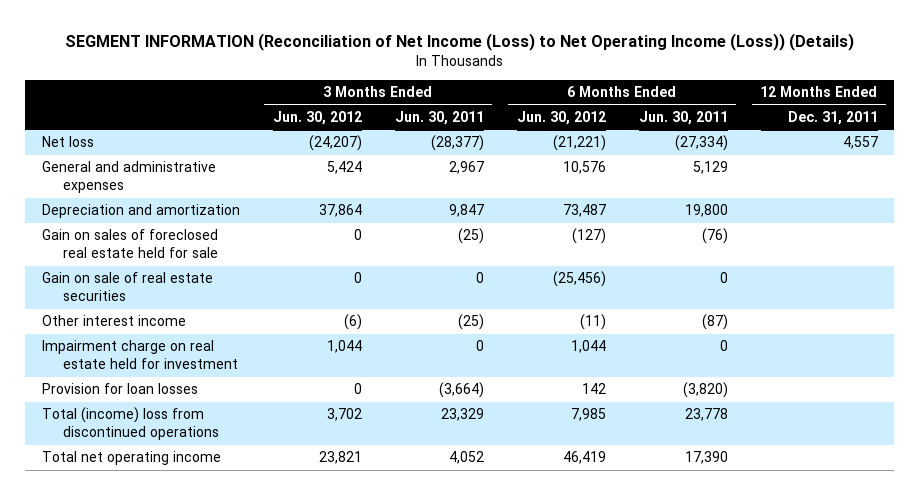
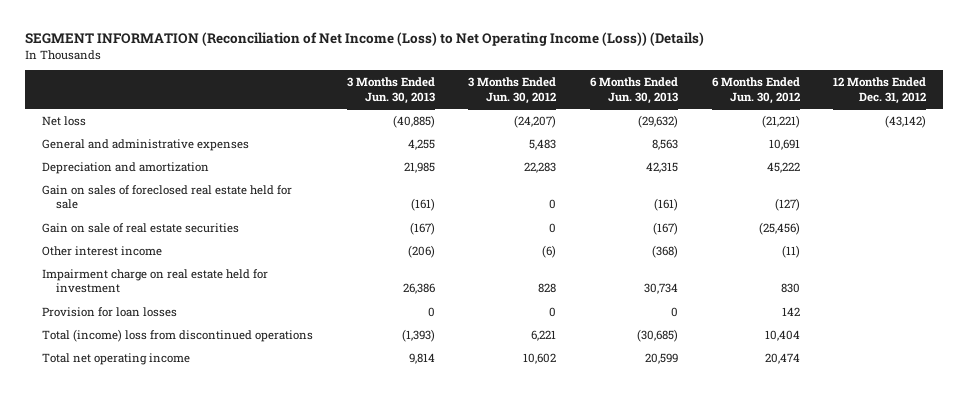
- | 3 Months Ended Jun. 30, 2012 | 3 Months Ended Jun. 30, 2011 | 6 Months Ended Jun. 30, 2012 | 6 Months Ended Jun. 30, 2011 | 12 Months Ended Dec. 31, 2011
+ | 3 Months Ended Jun. 30, 2013 | 3 Months Ended Jun. 30, 2012 | 6 Months Ended Jun. 30, 2013 | 6 Months Ended Jun. 30, 2012 | 12 Months Ended Dec. 31, 2012
- General and administrative expenses | 5,424 | 2,967 | 10,576 | 5,129 |
- Depreciation and amortization | 37,864 | 9,847 | 73,487 | 19,800 |
+ General and administrative expenses | 4,255 | 5,483 | 8,563 | 10,691 |
+ Depreciation and amortization | 21,985 | 22,283 | 42,315 | 45,222 |
- Impairment charge on real estate held for investment | 1,044 | 0 | 1,044 | 0 |
+ Impairment charge on real estate held for investment | 26,386 | 828 | 30,734 | 830 |
- Total (income) loss from discontinued operations | 3,702 | 23,329 | 7,985 | 23,778 |
- Total net operating income | 23,821 | 4,052 | 46,419 | 17,390 |
+ Total (income) loss from discontinued operations | (1,393) | 6,221 | (30,685) | 10,404 |
+ Total net operating income | 9,814 | 10,602 | 20,599 | 20,474 |

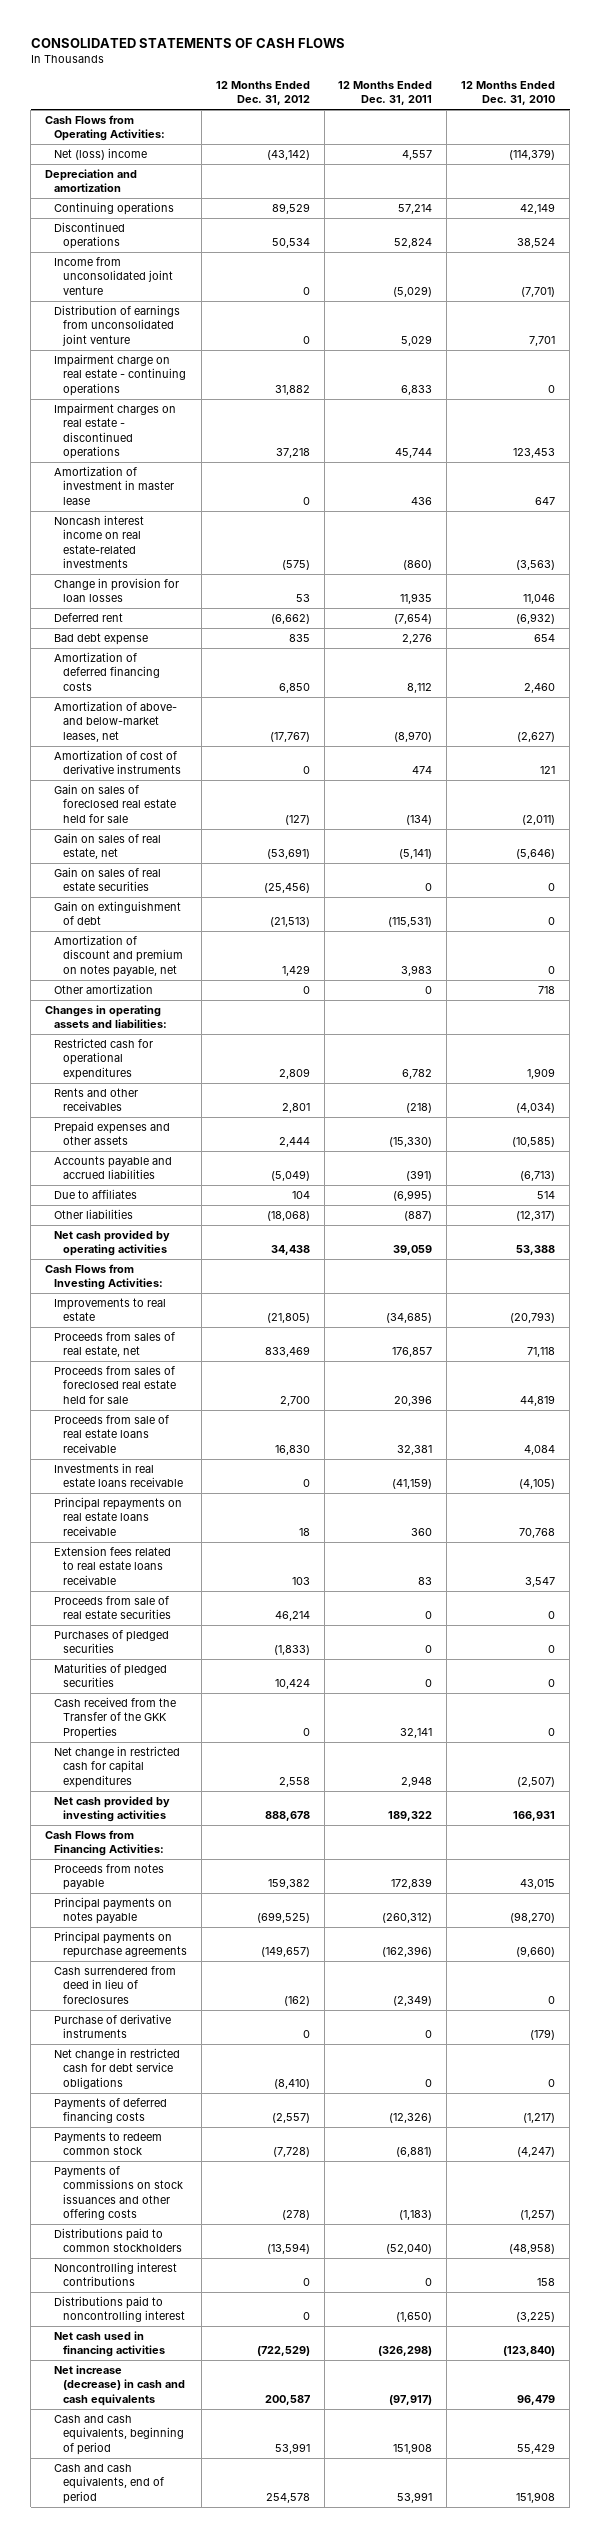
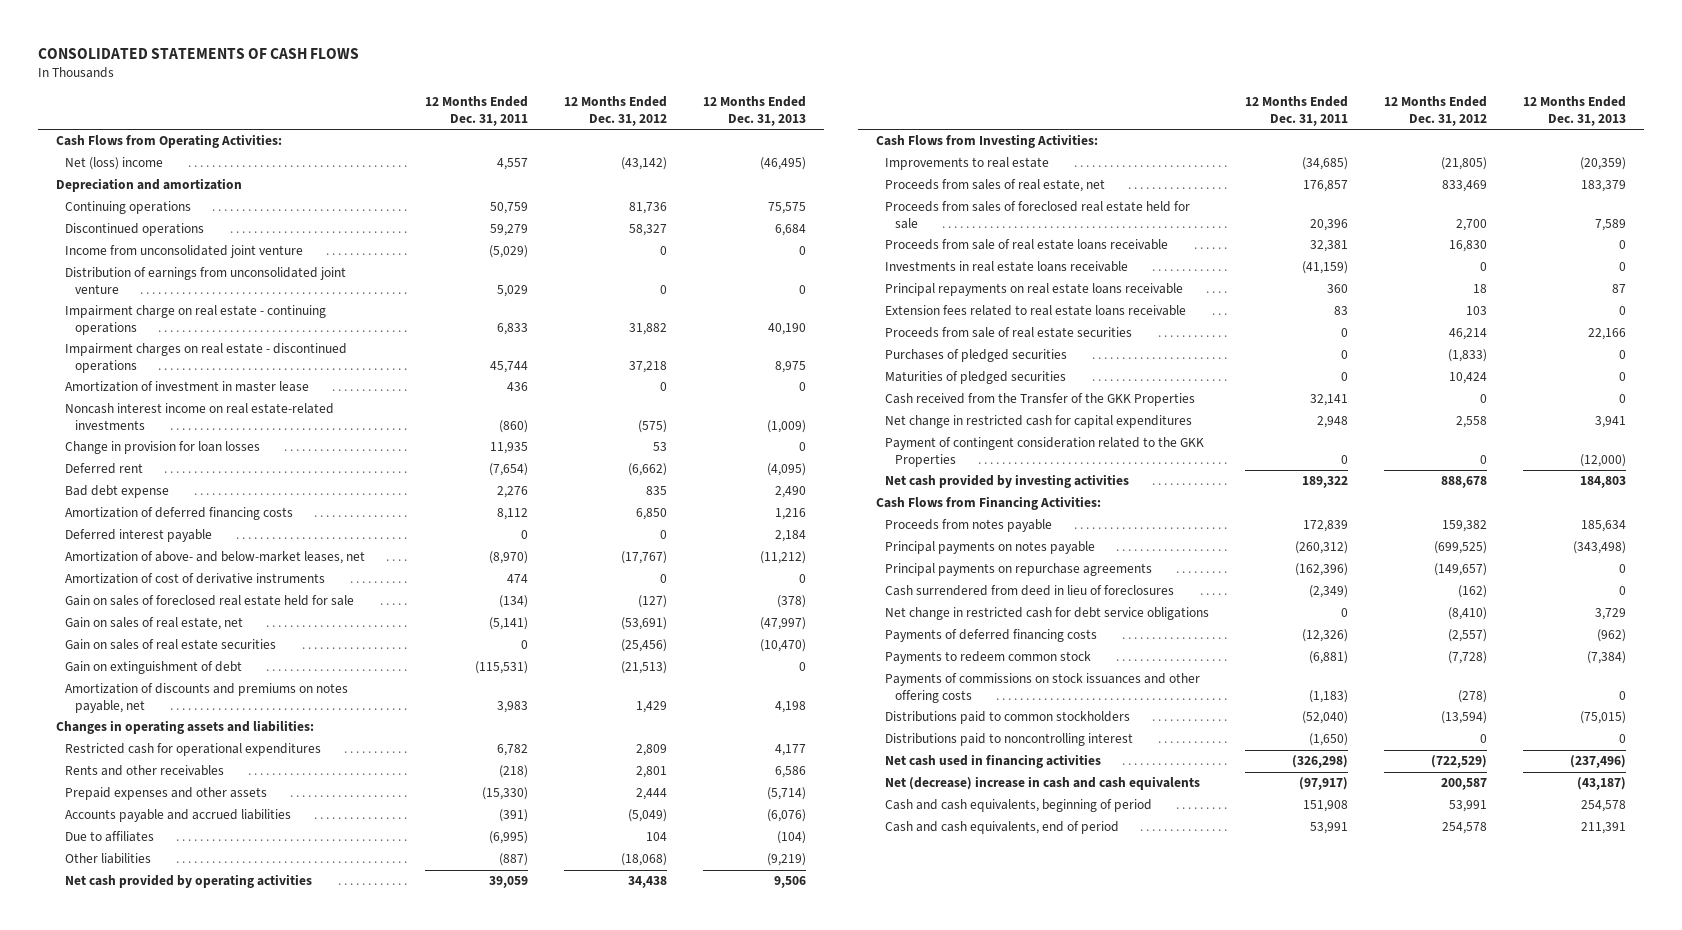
- | 12 Months Ended Dec. 31, 2012 | 12 Months Ended Dec. 31, 2011 | 12 Months Ended Dec. 31, 2010
+ | 12 Months Ended Dec. 31, 2011 | 12 Months Ended Dec. 31, 2012 | 12 Months Ended Dec. 31, 2013
- Continuing operations | 89,529 | 57,214 | 42,149
- Discontinued operations | 50,534 | 52,824 | 38,524
+ Continuing operations | 50,759 | 81,736 | 75,575
+ Discontinued operations | 59,279 | 58,327 | 6,684
+ Deferred interest payable | 0 | 0 | 2,184
- Amortization of discount and premium on notes payable, net | 1,429 | 3,983 | 0
- Other amortization | 0 | 0 | 718
+ Amortization of discounts and premiums on notes payable, net | 3,983 | 1,429 | 4,198
+ Payment of contingent consideration related to the GKK Properties | 0 | 0 | (12,000)
- Purchase of derivative instruments | 0 | 0 | (179)
- Noncontrolling interest contributions | 0 | 0 | 158
- Net increase (decrease) in cash and cash equivalents | 200,587 | (97,917) | 96,479
+ Net (decrease) increase in cash and cash equivalents | (97,917) | 200,587 | (43,187)

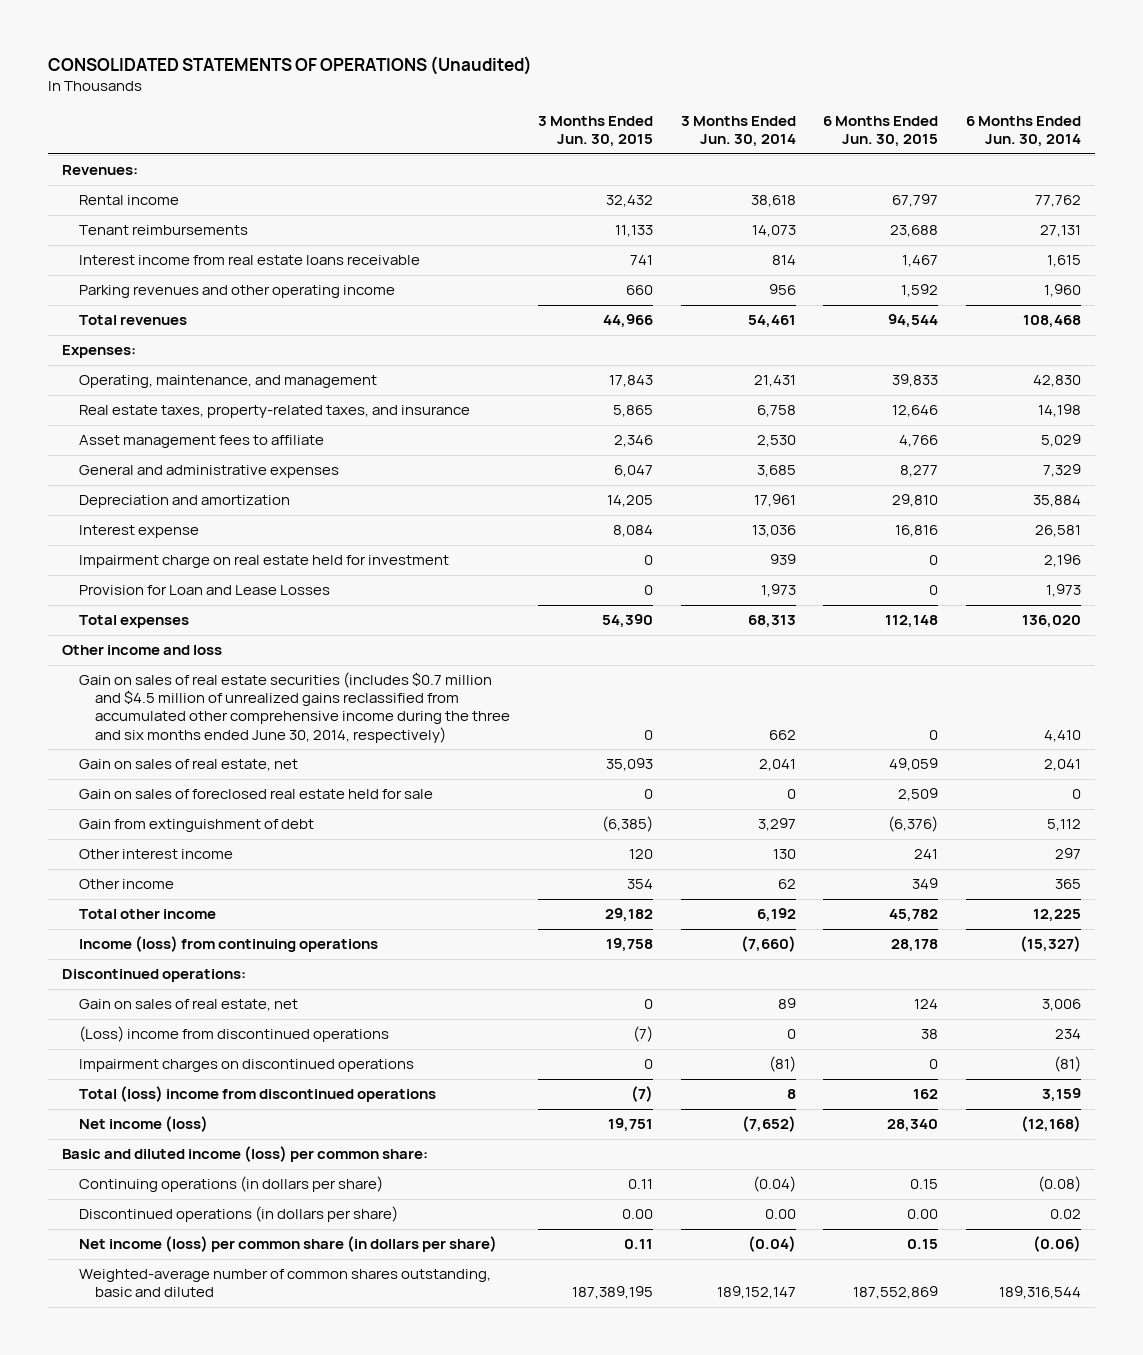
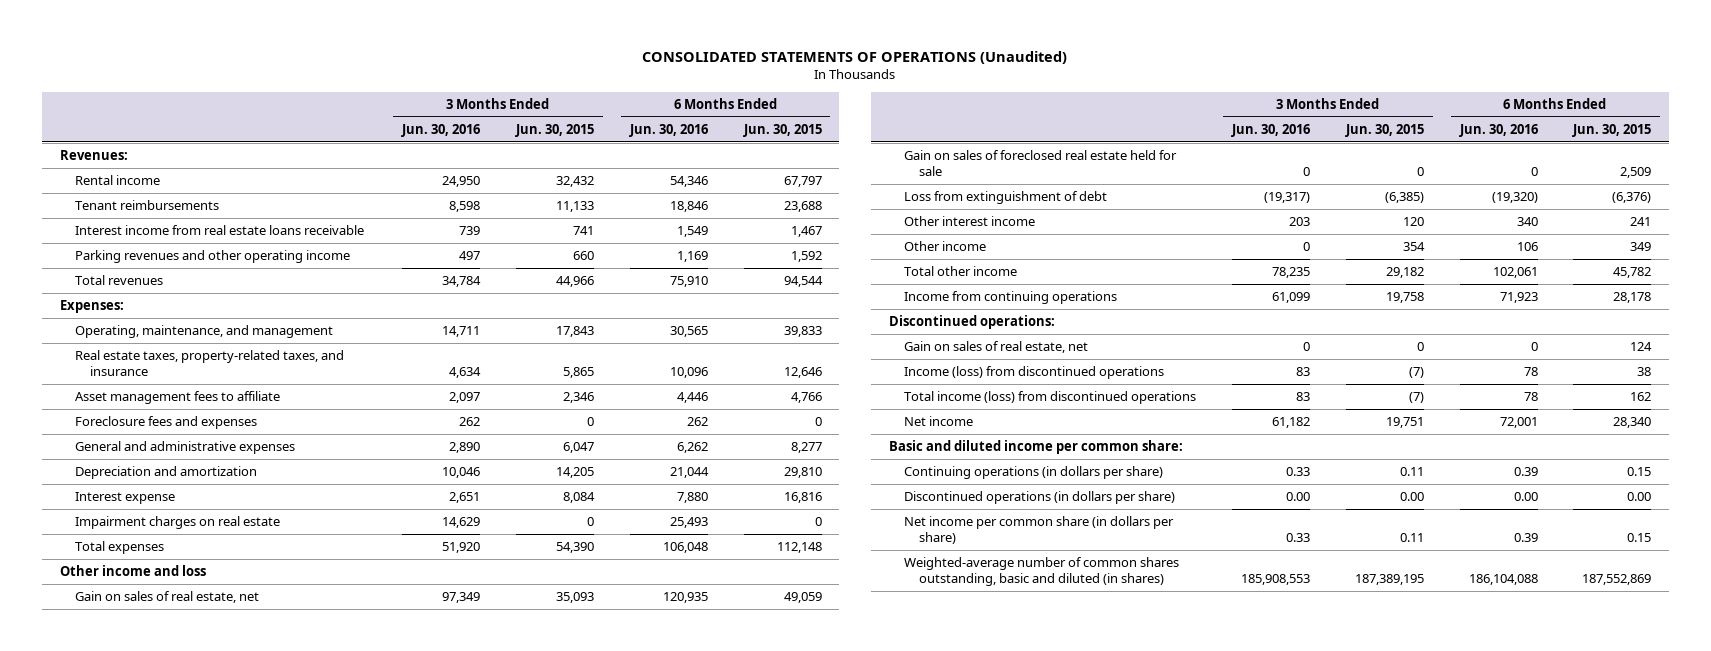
- | 3 Months Ended Jun. 30, 2015 | 3 Months Ended Jun. 30, 2014 | 6 Months Ended Jun. 30, 2015 | 6 Months Ended Jun. 30, 2014
+ | 3 Months Ended Jun. 30, 2016 | 3 Months Ended Jun. 30, 2015 | 6 Months Ended Jun. 30, 2016 | 6 Months Ended Jun. 30, 2015
+ Foreclosure fees and expenses | 262 | 0 | 262 | 0
- Impairment charge on real estate held for investment | 0 | 939 | 0 | 2,196
- Provision for Loan and Lease Losses | 0 | 1,973 | 0 | 1,973
+ Impairment charges on real estate | 14,629 | 0 | 25,493 | 0
- Gain on sales of real estate securities (includes $0.7 million and $4.5 million of unrealized gains reclassified from accumulated other comprehensive income during the three and six months ended June 30, 2014, respectively) | 0 | 662 | 0 | 4,410
- Gain from extinguishment of debt | (6,385) | 3,297 | (6,376) | 5,112
+ Loss from extinguishment of debt | (19,317) | (6,385) | (19,320) | (6,376)
- Income (loss) from continuing operations | 19,758 | (7,660) | 28,178 | (15,327)
+ Income from continuing operations | 61,099 | 19,758 | 71,923 | 28,178
- (Loss) income from discontinued operations | (7) | 0 | 38 | 234
- Impairment charges on discontinued operations | 0 | (81) | 0 | (81)
- Total (loss) income from discontinued operations | (7) | 8 | 162 | 3,159
- Net income (loss) | 19,751 | (7,652) | 28,340 | (12,168)
- Basic and diluted income (loss) per common share:
+ Income (loss) from discontinued operations | 83 | (7) | 78 | 38
+ Total income (loss) from discontinued operations | 83 | (7) | 78 | 162
+ Net income | 61,182 | 19,751 | 72,001 | 28,340
+ Basic and diluted income per common share:
- Net income (loss) per common share (in dollars per share) | 0.11 | (0.04) | 0.15 | (0.06)
- Weighted-average number of common shares outstanding, basic and diluted | 187,389,195 | 189,152,147 | 187,552,869 | 189,316,544
+ Net income per common share (in dollars per share) | 0.33 | 0.11 | 0.39 | 0.15
+ Weighted-average number of common shares outstanding, basic and diluted (in shares) | 185,908,553 | 187,389,195 | 186,104,088 | 187,552,869

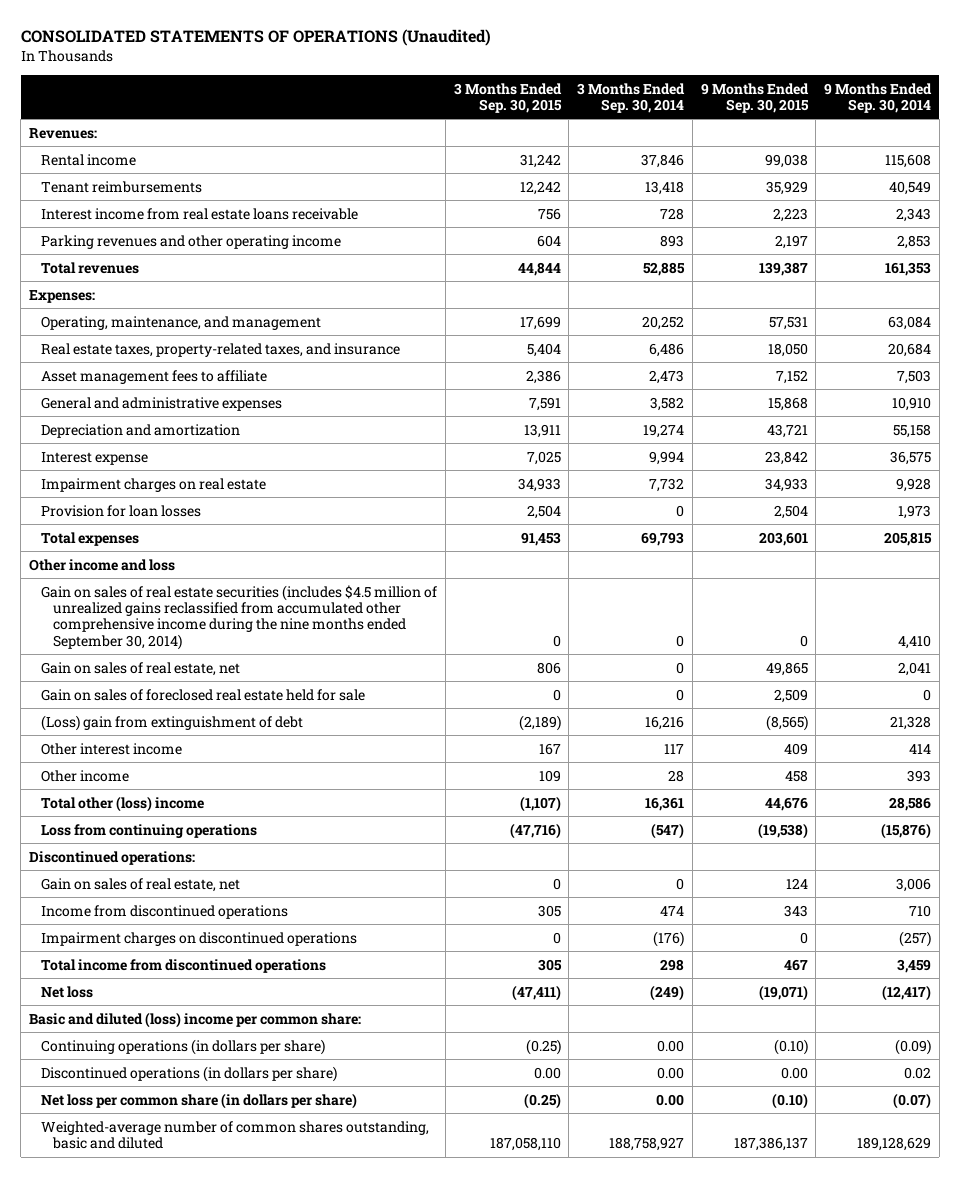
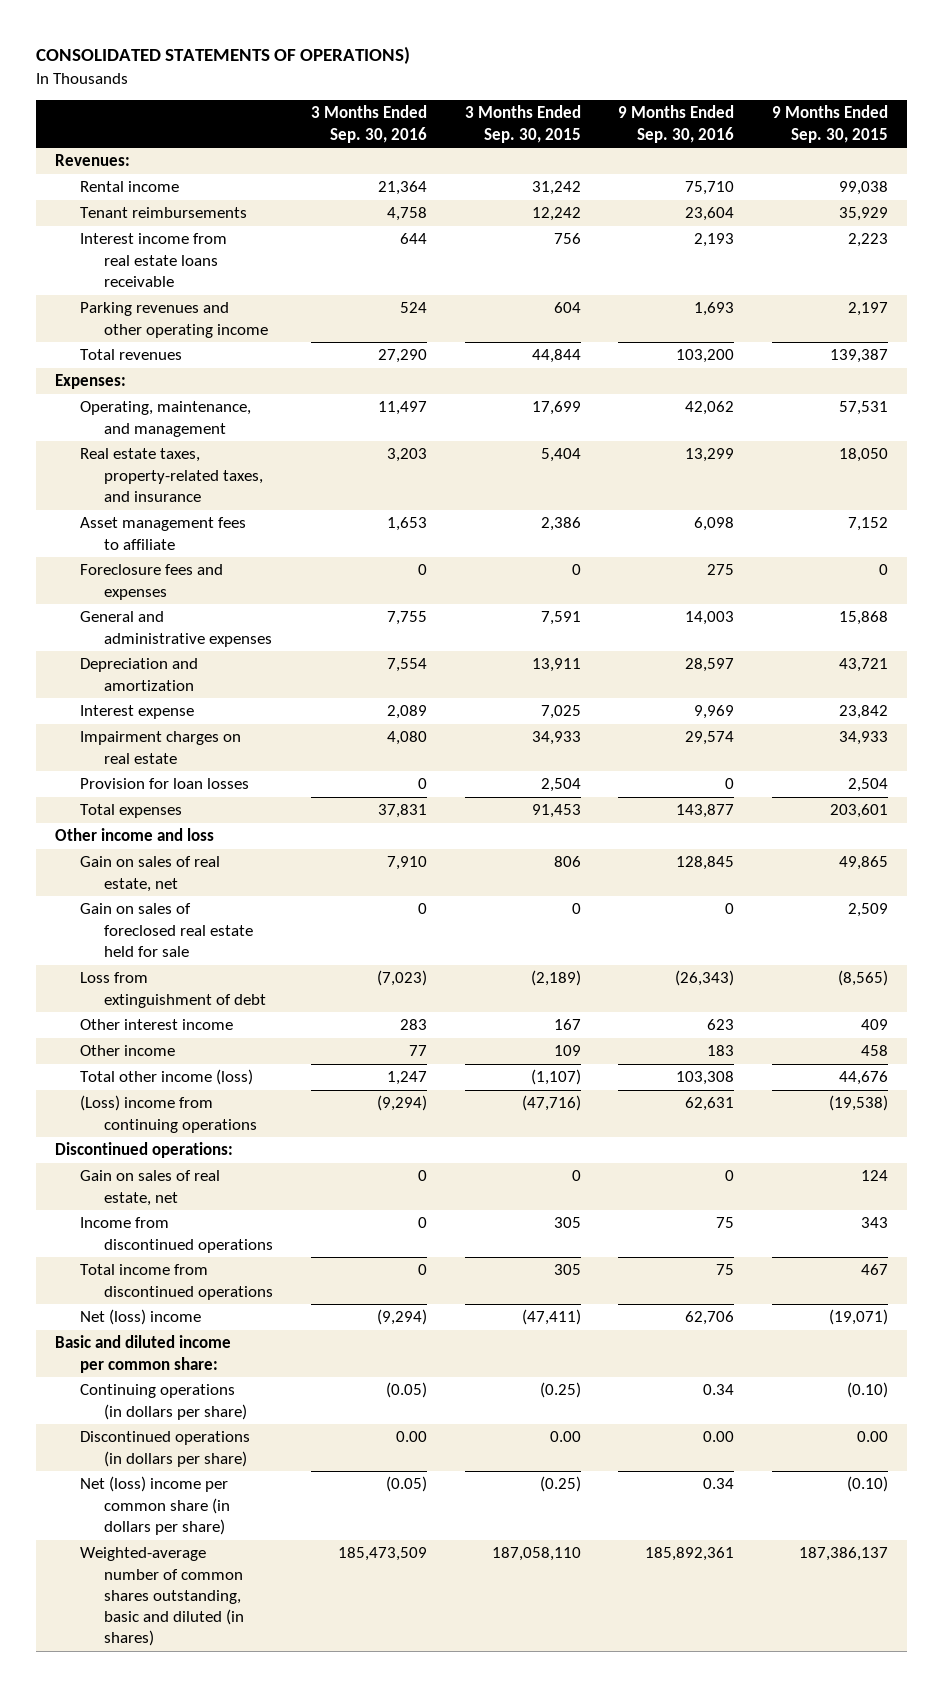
- CONSOLIDATED STATEMENTS OF OPERATIONS (Unaudited)
+ CONSOLIDATED STATEMENTS OF OPERATIONS)
- | 3 Months Ended Sep. 30, 2015 | 3 Months Ended Sep. 30, 2014 | 9 Months Ended Sep. 30, 2015 | 9 Months Ended Sep. 30, 2014
+ | 3 Months Ended Sep. 30, 2016 | 3 Months Ended Sep. 30, 2015 | 9 Months Ended Sep. 30, 2016 | 9 Months Ended Sep. 30, 2015
+ Foreclosure fees and expenses | 0 | 0 | 275 | 0
- Gain on sales of real estate securities (includes $4.5 million of unrealized gains reclassified from accumulated other comprehensive income during the nine months ended September 30, 2014) | 0 | 0 | 0 | 4,410
- (Loss) gain from extinguishment of debt | (2,189) | 16,216 | (8,565) | 21,328
+ Loss from extinguishment of debt | (7,023) | (2,189) | (26,343) | (8,565)
- Total other (loss) income | (1,107) | 16,361 | 44,676 | 28,586
- Loss from continuing operations | (47,716) | (547) | (19,538) | (15,876)
+ Total other income (loss) | 1,247 | (1,107) | 103,308 | 44,676
+ (Loss) income from continuing operations | (9,294) | (47,716) | 62,631 | (19,538)
- Impairment charges on discontinued operations | 0 | (176) | 0 | (257)
- Net loss | (47,411) | (249) | (19,071) | (12,417)
- Basic and diluted (loss) income per common share:
+ Net (loss) income | (9,294) | (47,411) | 62,706 | (19,071)
+ Basic and diluted income per common share:
- Net loss per common share (in dollars per share) | (0.25) | 0.00 | (0.10) | (0.07)
- Weighted-average number of common shares outstanding, basic and diluted | 187,058,110 | 188,758,927 | 187,386,137 | 189,128,629
+ Net (loss) income per common share (in dollars per share) | (0.05) | (0.25) | 0.34 | (0.10)
+ Weighted-average number of common shares outstanding, basic and diluted (in shares) | 185,473,509 | 187,058,110 | 185,892,361 | 187,386,137

